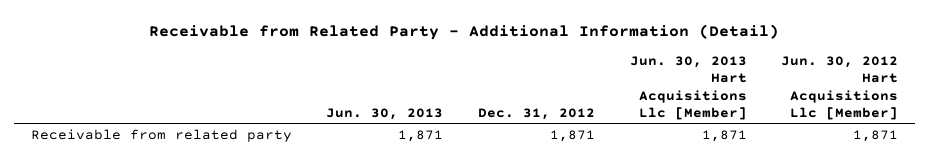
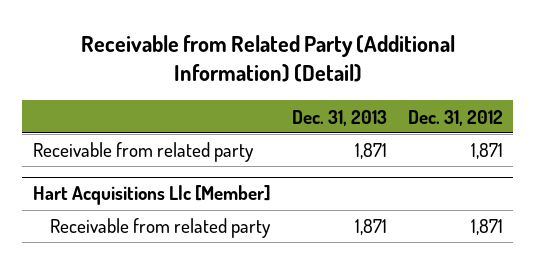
- Receivable from Related Party - Additional Information (Detail)
+ Receivable from Related Party (Additional Information) (Detail)
- | Jun. 30, 2013 | Dec. 31, 2012 | Jun. 30, 2013 Hart Acquisitions Llc [Member] | Jun. 30, 2012 Hart Acquisitions Llc [Member]
+ | Dec. 31, 2013 | Dec. 31, 2012
+ Hart Acquisitions Llc [Member]
+ Receivable from related party | 1,871 | 1,871

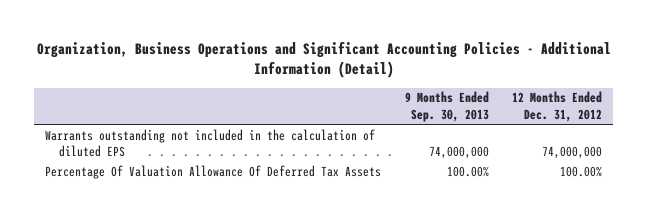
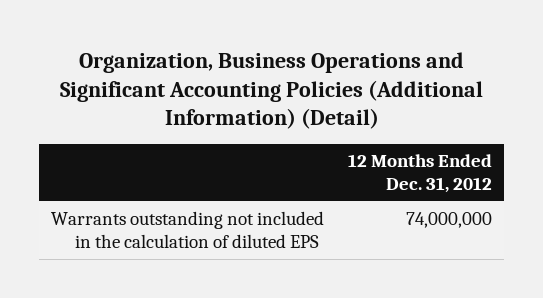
- Organization, Business Operations and Significant Accounting Policies - Additional Information (Detail)
+ Organization, Business Operations and Significant Accounting Policies (Additional Information) (Detail)
- | 9 Months Ended Sep. 30, 2013 | 12 Months Ended Dec. 31, 2012
+ | 12 Months Ended Dec. 31, 2012
- Percentage Of Valuation Allowance Of Deferred Tax Assets | 100.00% | 100.00%

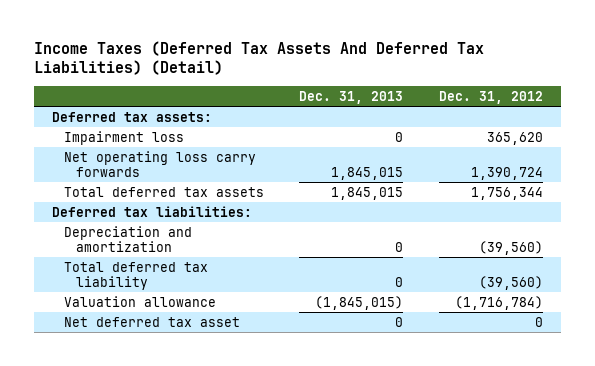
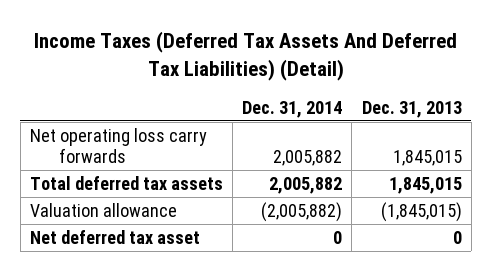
- | Dec. 31, 2013 | Dec. 31, 2012
+ | Dec. 31, 2014 | Dec. 31, 2013
- Deferred tax assets:
- Impairment loss | 0 | 365,620
- Deferred tax liabilities:
- Depreciation and amortization | 0 | (39,560)
- Total deferred tax liability | 0 | (39,560)

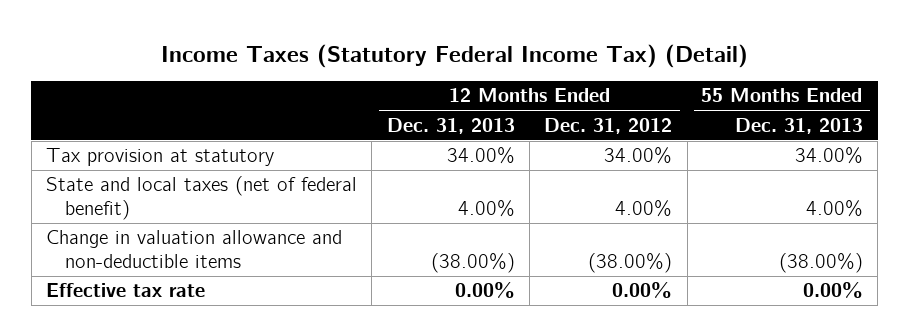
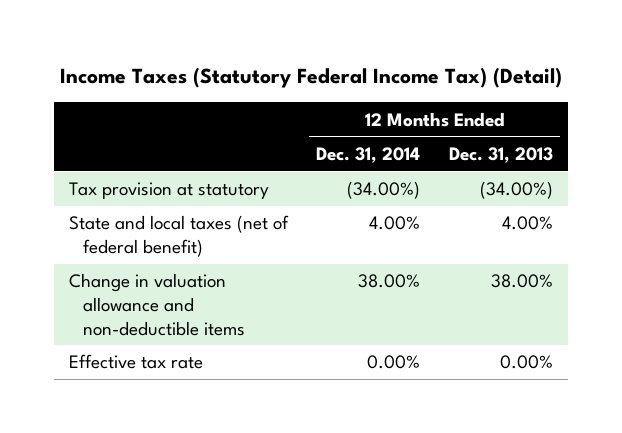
- | 12 Months Ended Dec. 31, 2013 | 12 Months Ended Dec. 31, 2012 | 55 Months Ended Dec. 31, 2013
+ | 12 Months Ended Dec. 31, 2014 | 12 Months Ended Dec. 31, 2013
- Tax provision at statutory | 34.00% | 34.00% | 34.00%
+ Tax provision at statutory | (34.00%) | (34.00%)
- Change in valuation allowance and non-deductible items | (38.00%) | (38.00%) | (38.00%)
+ Change in valuation allowance and non-deductible items | 38.00% | 38.00%

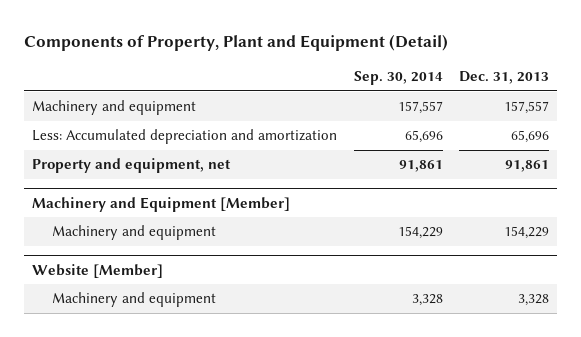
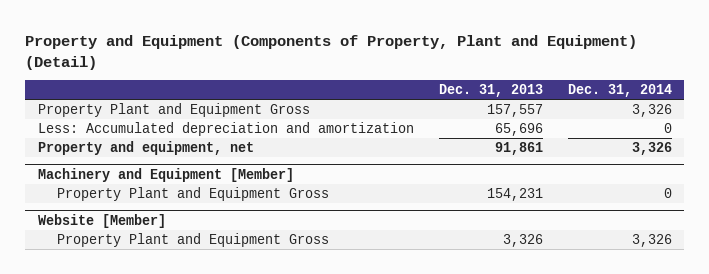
- Components of Property, Plant and Equipment (Detail)
+ Property and Equipment (Components of Property, Plant and Equipment) (Detail)
- | Sep. 30, 2014 | Dec. 31, 2013
+ | Dec. 31, 2013 | Dec. 31, 2014
- Machinery and equipment | 157,557 | 157,557
+ Property Plant and Equipment Gross | 157,557 | 3,326
@ Machinery and Equipment [Member]
- Machinery and equipment | 154,229 | 154,229
+ Property Plant and Equipment Gross | 154,231 | 0
@ Website [Member]
- Machinery and equipment | 3,328 | 3,328
+ Property Plant and Equipment Gross | 3,326 | 3,326

